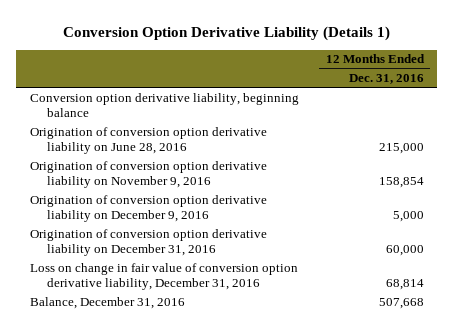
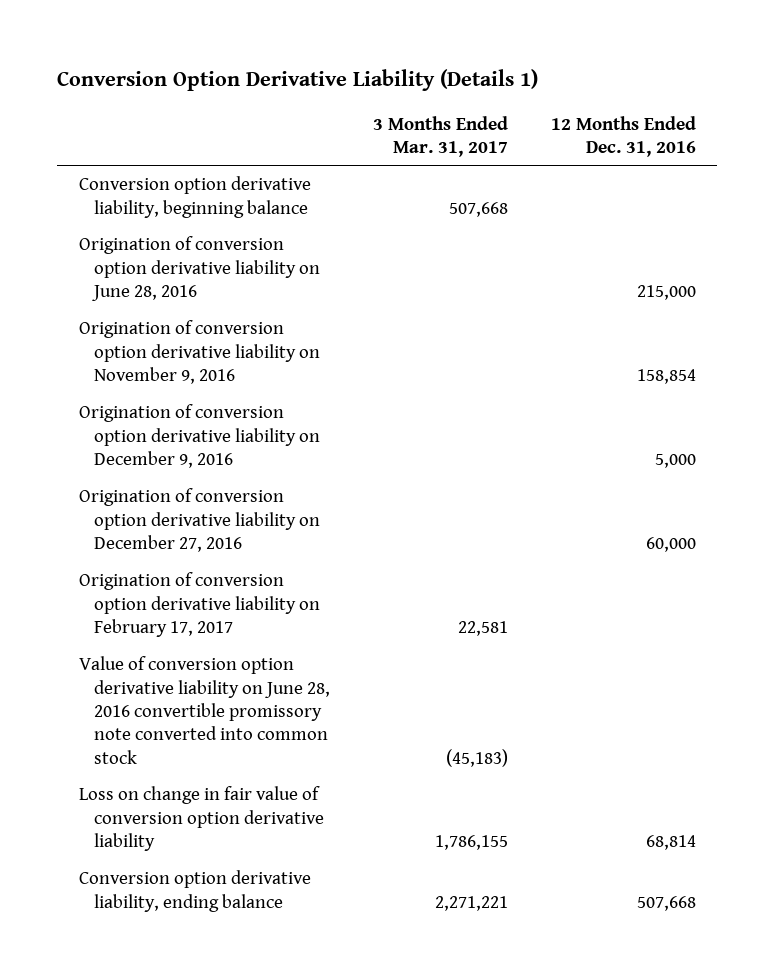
- | 12 Months Ended Dec. 31, 2016
+ | 3 Months Ended Mar. 31, 2017 | 12 Months Ended Dec. 31, 2016
- Origination of conversion option derivative liability on December 31, 2016 | 60,000
- Loss on change in fair value of conversion option derivative liability, December 31, 2016 | 68,814
- Balance, December 31, 2016 | 507,668
+ Origination of conversion option derivative liability on December 27, 2016 | | 60,000
+ Origination of conversion option derivative liability on February 17, 2017 | 22,581 |
+ Value of conversion option derivative liability on June 28, 2016 convertible promissory note converted into common stock | (45,183) |
+ Loss on change in fair value of conversion option derivative liability | 1,786,155 | 68,814
+ Conversion option derivative liability, ending balance | 2,271,221 | 507,668

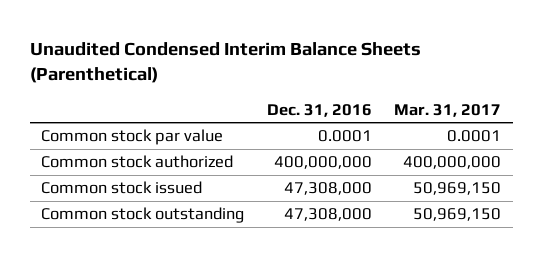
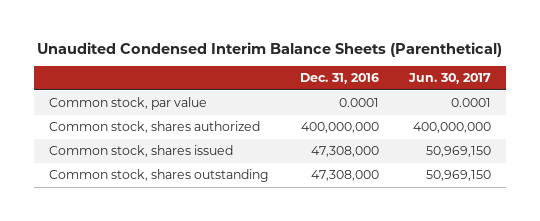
- | Dec. 31, 2016 | Mar. 31, 2017
+ | Dec. 31, 2016 | Jun. 30, 2017
- Common stock par value | 0.0001 | 0.0001
- Common stock authorized | 400,000,000 | 400,000,000
- Common stock issued | 47,308,000 | 50,969,150
- Common stock outstanding | 47,308,000 | 50,969,150
+ Common stock, par value | 0.0001 | 0.0001
+ Common stock, shares authorized | 400,000,000 | 400,000,000
+ Common stock, shares issued | 47,308,000 | 50,969,150
+ Common stock, shares outstanding | 47,308,000 | 50,969,150

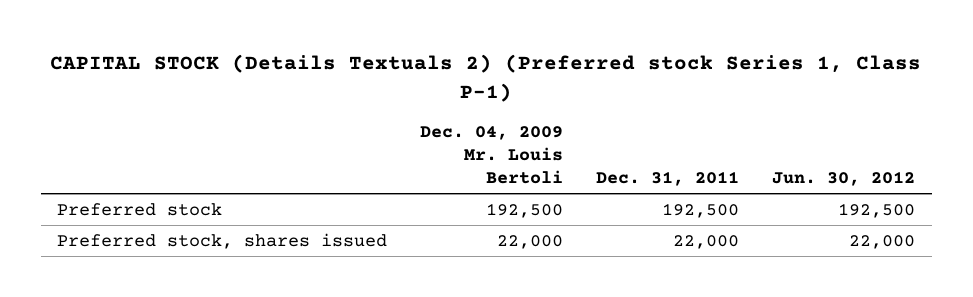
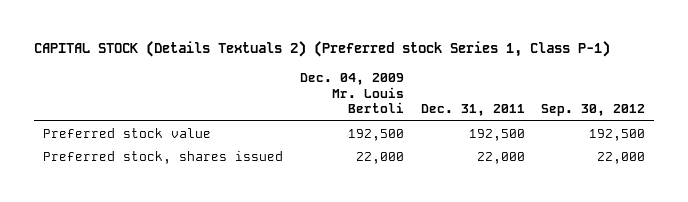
- | Dec. 04, 2009 Mr. Louis Bertoli | Dec. 31, 2011 | Jun. 30, 2012
+ | Dec. 04, 2009 Mr. Louis Bertoli | Dec. 31, 2011 | Sep. 30, 2012
- Preferred stock | 192,500 | 192,500 | 192,500
+ Preferred stock value | 192,500 | 192,500 | 192,500

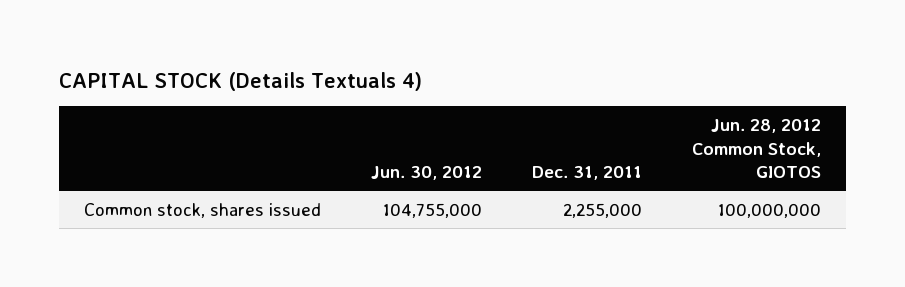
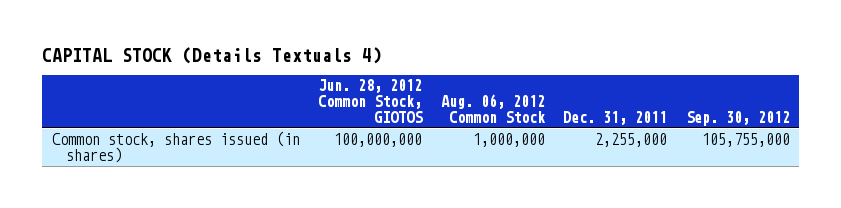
- | Jun. 30, 2012 | Dec. 31, 2011 | Jun. 28, 2012 Common Stock, GIOTOS
+ | Jun. 28, 2012 Common Stock, GIOTOS | Aug. 06, 2012 Common Stock | Dec. 31, 2011 | Sep. 30, 2012
- Common stock, shares issued | 104,755,000 | 2,255,000 | 100,000,000
+ Common stock, shares issued (in shares) | 100,000,000 | 1,000,000 | 2,255,000 | 105,755,000

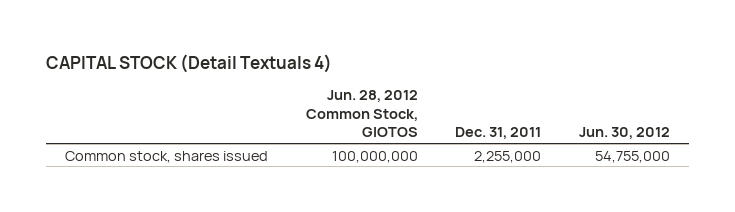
- CAPITAL STOCK (Details Textuals 4)
+ CAPITAL STOCK (Detail Textuals 4)
- | Jun. 28, 2012 Common Stock, GIOTOS | Aug. 06, 2012 Common Stock | Dec. 31, 2011 | Sep. 30, 2012
+ | Jun. 28, 2012 Common Stock, GIOTOS | Dec. 31, 2011 | Jun. 30, 2012
- Common stock, shares issued (in shares) | 100,000,000 | 1,000,000 | 2,255,000 | 105,755,000
+ Common stock, shares issued | 100,000,000 | 2,255,000 | 54,755,000

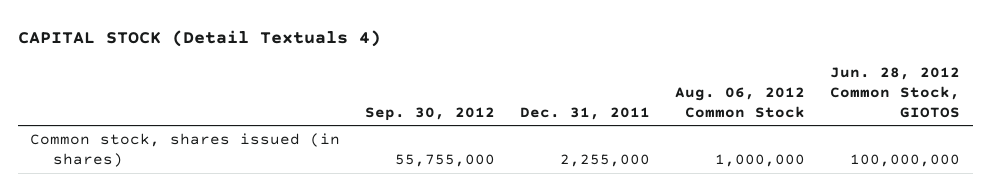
- | Jun. 28, 2012 Common Stock, GIOTOS | Dec. 31, 2011 | Jun. 30, 2012
+ | Sep. 30, 2012 | Dec. 31, 2011 | Aug. 06, 2012 Common Stock | Jun. 28, 2012 Common Stock, GIOTOS
- Common stock, shares issued | 100,000,000 | 2,255,000 | 54,755,000
+ Common stock, shares issued (in shares) | 55,755,000 | 2,255,000 | 1,000,000 | 100,000,000

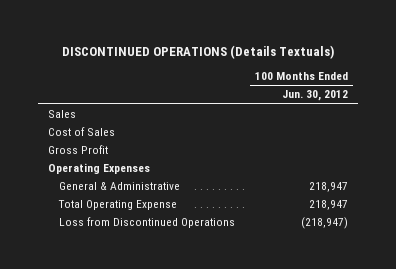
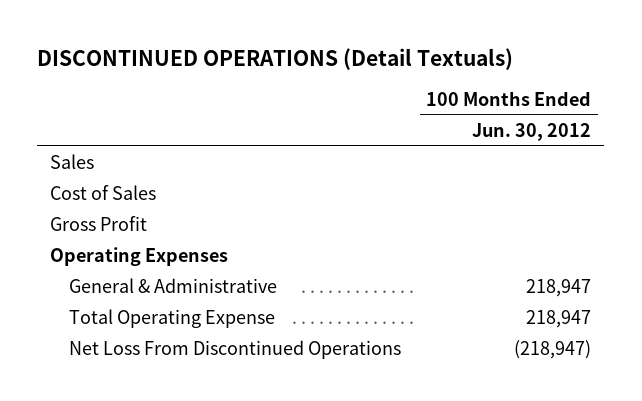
- DISCONTINUED OPERATIONS (Details Textuals)
+ DISCONTINUED OPERATIONS (Detail Textuals)
- Loss from Discontinued Operations | (218,947)
+ Net Loss From Discontinued Operations | (218,947)

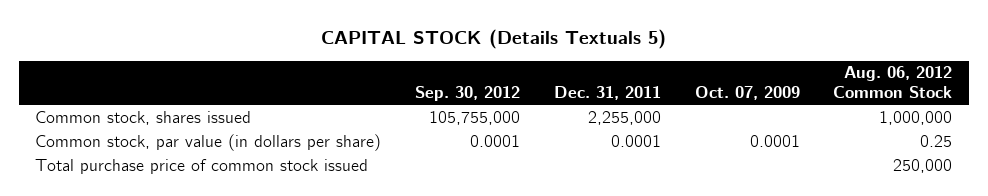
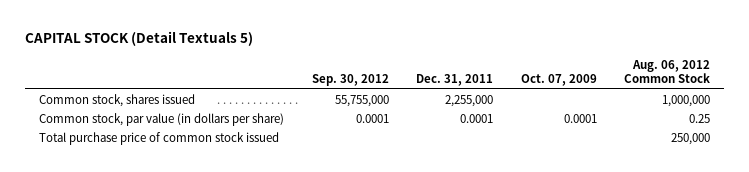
- CAPITAL STOCK (Details Textuals 5)
+ CAPITAL STOCK (Detail Textuals 5)
- Common stock, shares issued | 105,755,000 | 2,255,000 | | 1,000,000
+ Common stock, shares issued | 55,755,000 | 2,255,000 | | 1,000,000

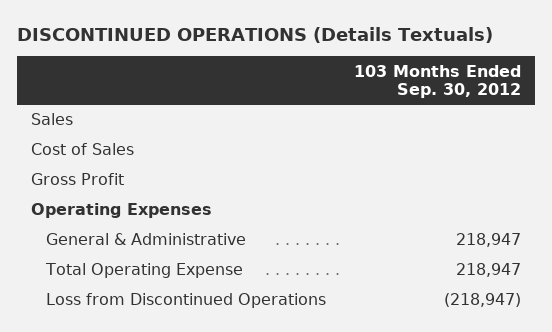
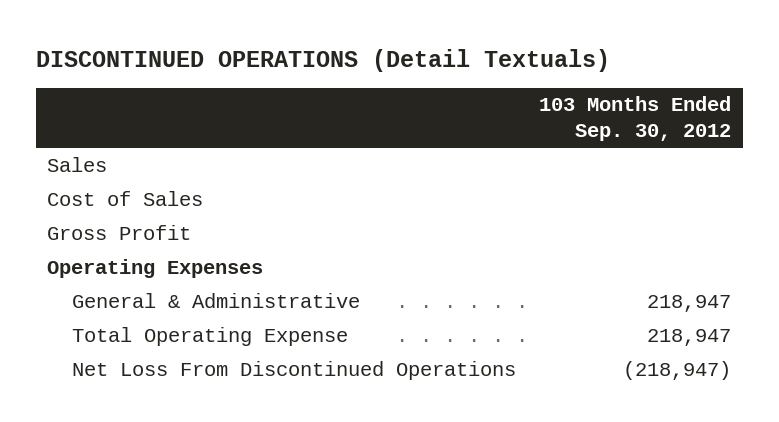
- DISCONTINUED OPERATIONS (Details Textuals)
+ DISCONTINUED OPERATIONS (Detail Textuals)
- Loss from Discontinued Operations | (218,947)
+ Net Loss From Discontinued Operations | (218,947)

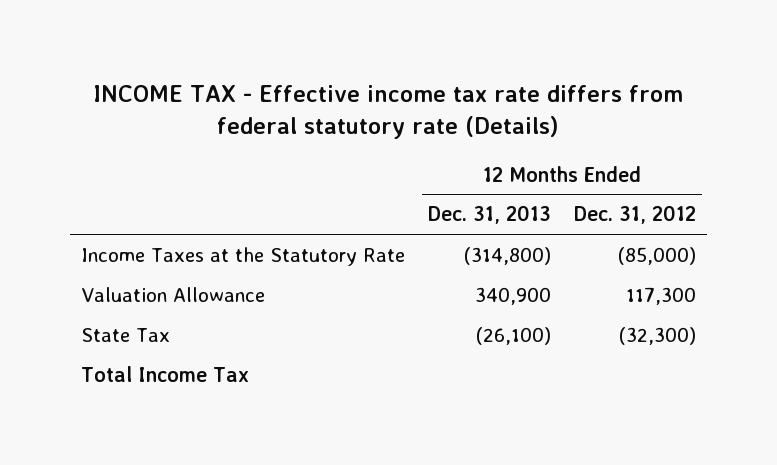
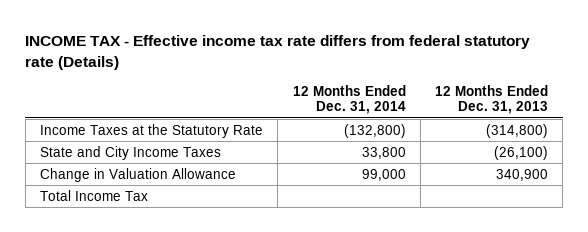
- | 12 Months Ended Dec. 31, 2013 | 12 Months Ended Dec. 31, 2012
+ | 12 Months Ended Dec. 31, 2014 | 12 Months Ended Dec. 31, 2013
- Valuation Allowance | 340,900 | 117,300
- State Tax | (26,100) | (32,300)
+ State and City Income Taxes | 33,800 | (26,100)
+ Change in Valuation Allowance | 99,000 | 340,900

